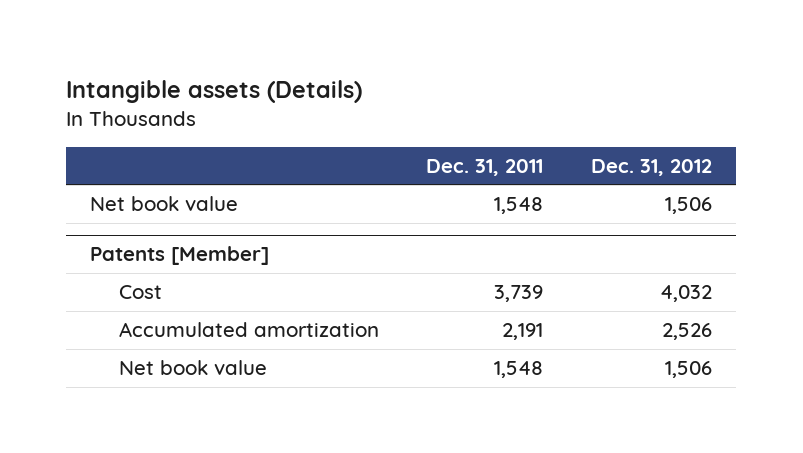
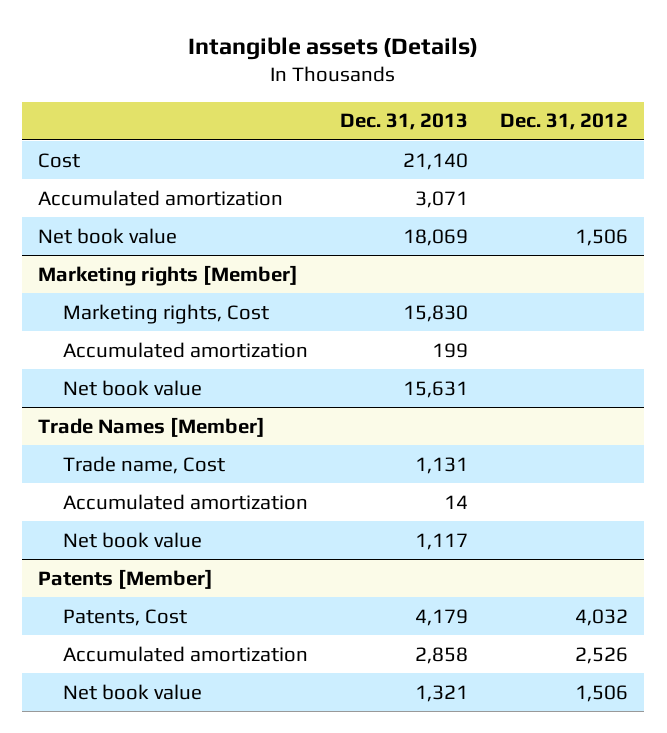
- | Dec. 31, 2011 | Dec. 31, 2012
+ | Dec. 31, 2013 | Dec. 31, 2012
+ Cost | 21,140 |
+ Accumulated amortization | 3,071 |
+ Marketing rights [Member]
+ Marketing rights, Cost | 15,830 |
+ Accumulated amortization | 199 |
+ Net book value | 15,631 |
+ Trade Names [Member]
+ Trade name, Cost | 1,131 |
+ Accumulated amortization | 14 |
+ Net book value | 1,117 |
@ Patents [Member]
- Cost | 3,739 | 4,032
+ Patents, Cost | 4,179 | 4,032

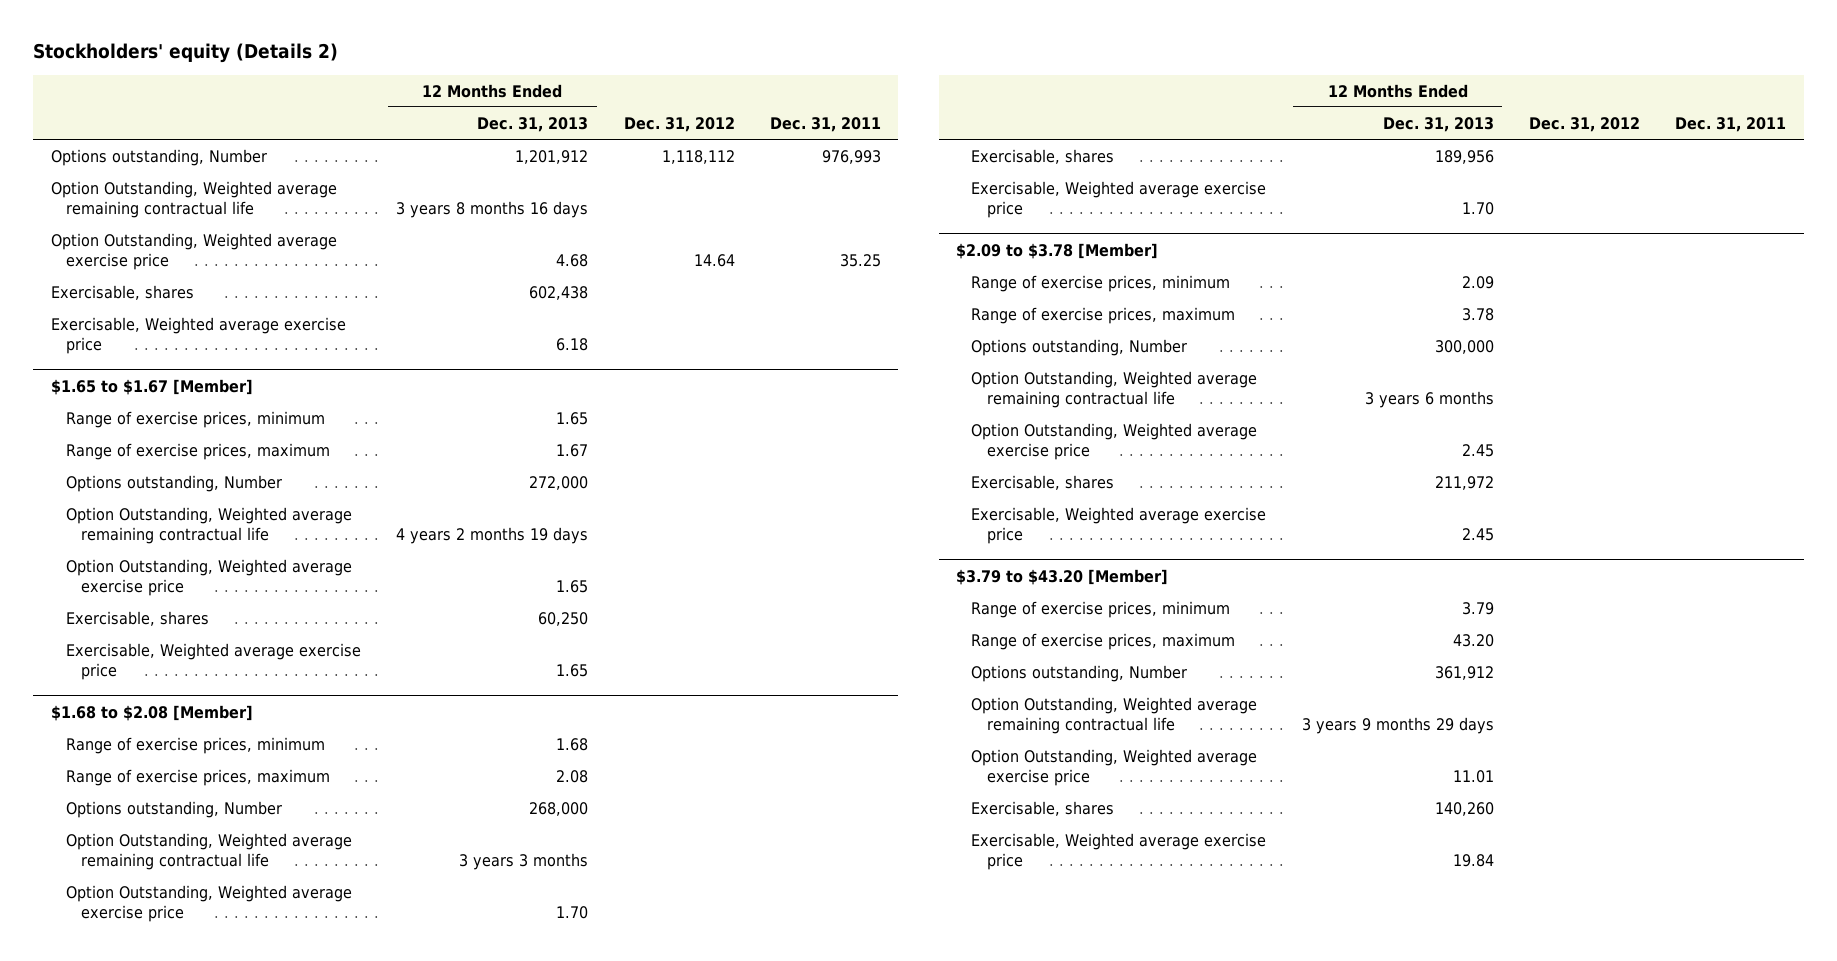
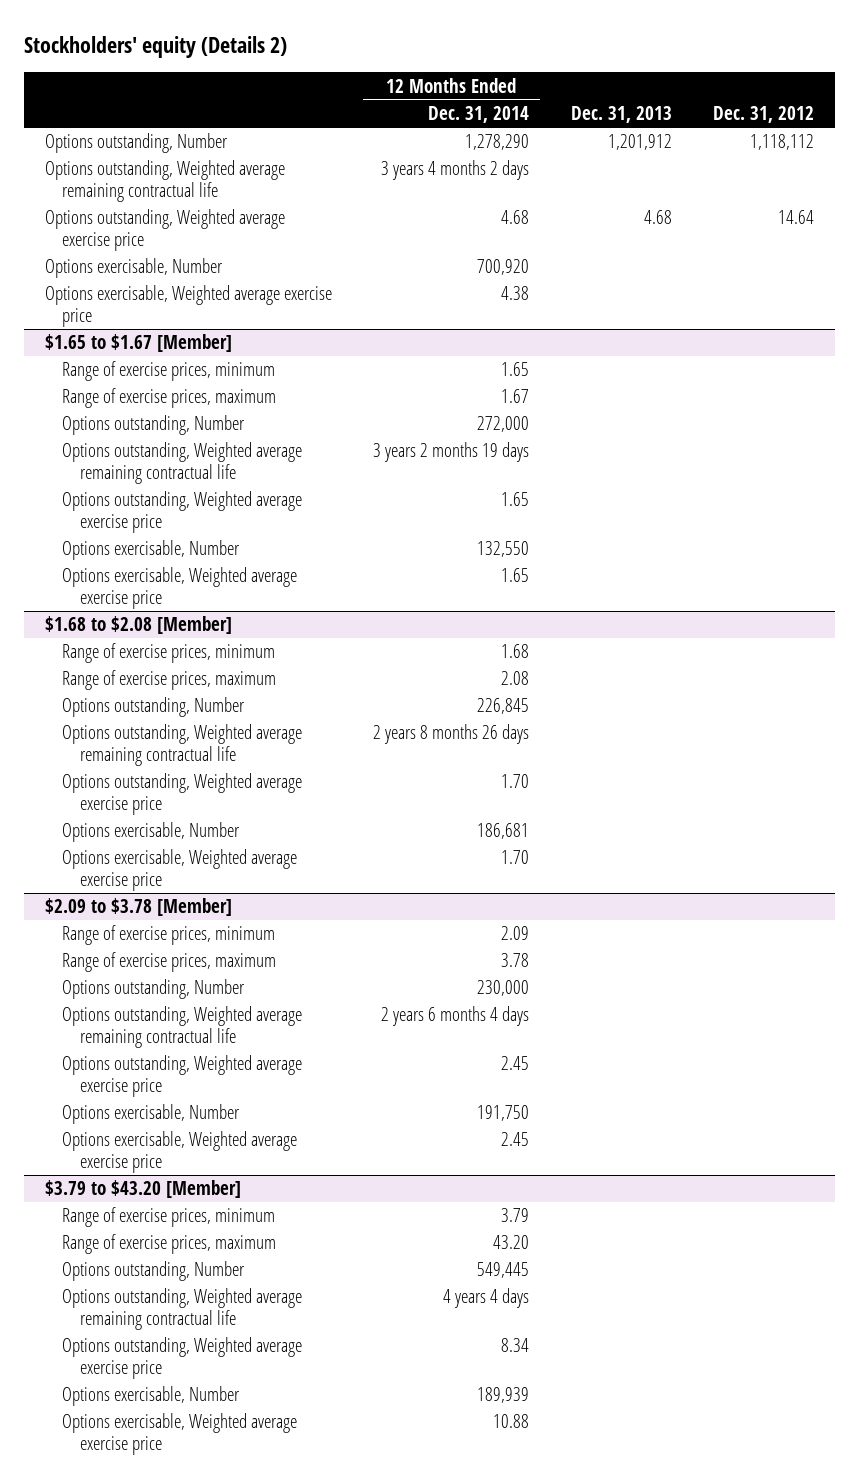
- | 12 Months Ended Dec. 31, 2013 | Dec. 31, 2012 | Dec. 31, 2011
+ | 12 Months Ended Dec. 31, 2014 | Dec. 31, 2013 | Dec. 31, 2012
- Option Outstanding, Weighted average remaining contractual life | 3 years 8 months 16 days | |
- Option Outstanding, Weighted average exercise price | 4.68 | 14.64 | 35.25
- Exercisable, shares | 602,438 | |
- Exercisable, Weighted average exercise price | 6.18 | |
+ Options outstanding, Weighted average remaining contractual life | 3 years 4 months 2 days | |
+ Options outstanding, Weighted average exercise price | 4.68 | 4.68 | 14.64
+ Options exercisable, Number | 700,920 | |
+ Options exercisable, Weighted average exercise price | 4.38 | |
@ $1.65 to $1.67 [Member]
- Option Outstanding, Weighted average remaining contractual life | 4 years 2 months 19 days | |
- Option Outstanding, Weighted average exercise price | 1.65 | |
- Exercisable, shares | 60,250 | |
- Exercisable, Weighted average exercise price | 1.65 | |
+ Options outstanding, Weighted average remaining contractual life | 3 years 2 months 19 days | |
+ Options outstanding, Weighted average exercise price | 1.65 | |
+ Options exercisable, Number | 132,550 | |
+ Options exercisable, Weighted average exercise price | 1.65 | |
@ $1.68 to $2.08 [Member]
- Option Outstanding, Weighted average remaining contractual life | 3 years 3 months | |
- Option Outstanding, Weighted average exercise price | 1.70 | |
- Exercisable, shares | 189,956 | |
- Exercisable, Weighted average exercise price | 1.70 | |
+ Options outstanding, Weighted average remaining contractual life | 2 years 8 months 26 days | |
+ Options outstanding, Weighted average exercise price | 1.70 | |
+ Options exercisable, Number | 186,681 | |
+ Options exercisable, Weighted average exercise price | 1.70 | |
@ $2.09 to $3.78 [Member]
- Option Outstanding, Weighted average remaining contractual life | 3 years 6 months | |
- Option Outstanding, Weighted average exercise price | 2.45 | |
- Exercisable, shares | 211,972 | |
- Exercisable, Weighted average exercise price | 2.45 | |
+ Options outstanding, Weighted average remaining contractual life | 2 years 6 months 4 days | |
+ Options outstanding, Weighted average exercise price | 2.45 | |
+ Options exercisable, Number | 191,750 | |
+ Options exercisable, Weighted average exercise price | 2.45 | |
@ $3.79 to $43.20 [Member]
- Option Outstanding, Weighted average remaining contractual life | 3 years 9 months 29 days | |
- Option Outstanding, Weighted average exercise price | 11.01 | |
- Exercisable, shares | 140,260 | |
- Exercisable, Weighted average exercise price | 19.84 | |
+ Options outstanding, Weighted average remaining contractual life | 4 years 4 days | |
+ Options outstanding, Weighted average exercise price | 8.34 | |
+ Options exercisable, Number | 189,939 | |
+ Options exercisable, Weighted average exercise price | 10.88 | |

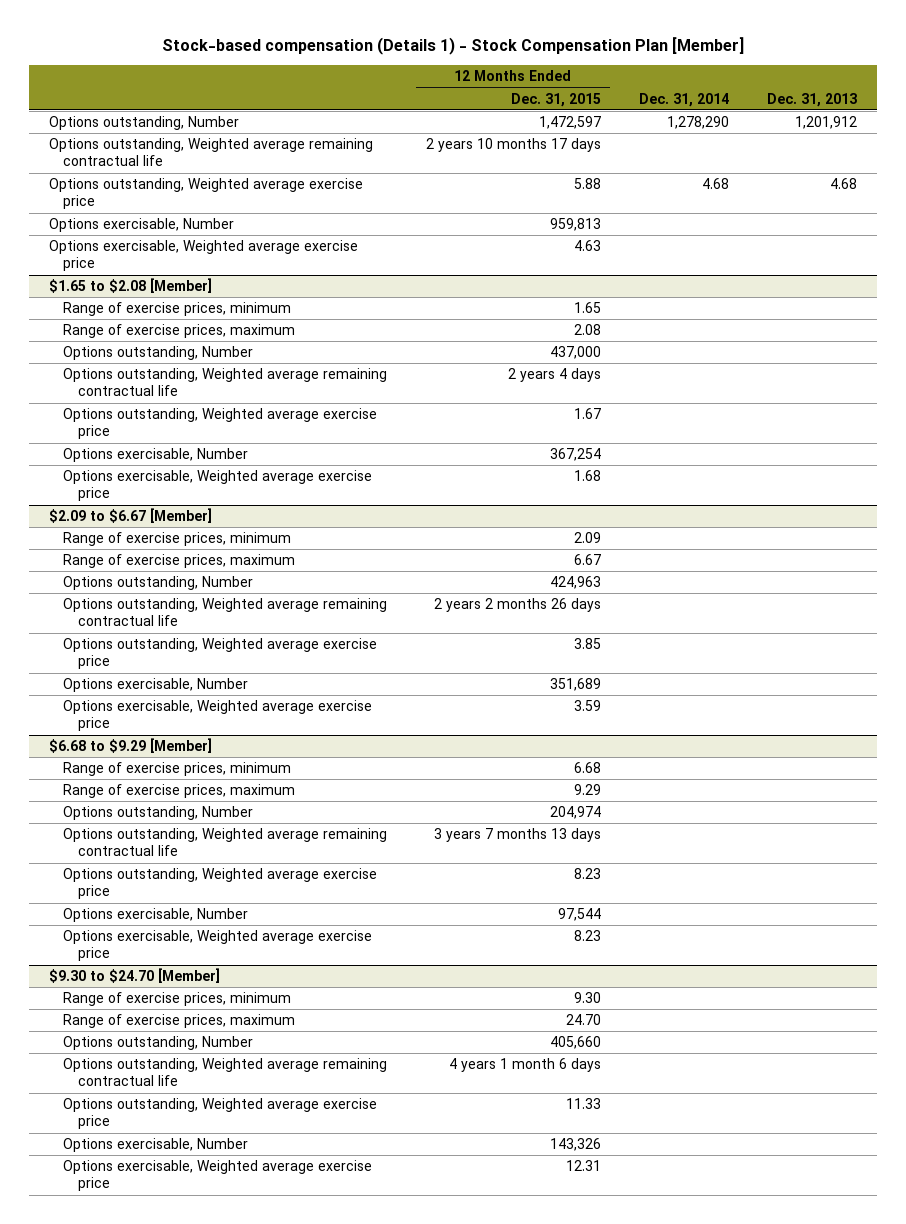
- Stockholders' equity (Details 2)
+ Stock-based compensation (Details 1) - Stock Compensation Plan [Member]
- | 12 Months Ended Dec. 31, 2014 | Dec. 31, 2013 | Dec. 31, 2012
+ | 12 Months Ended Dec. 31, 2015 | Dec. 31, 2014 | Dec. 31, 2013
- $1.65 to $1.67 [Member]
+ $1.65 to $2.08 [Member]
- $1.68 to $2.08 [Member]
+ $2.09 to $6.67 [Member]
- $2.09 to $3.78 [Member]
+ $6.68 to $9.29 [Member]
- $3.79 to $43.20 [Member]
+ $9.30 to $24.70 [Member]

